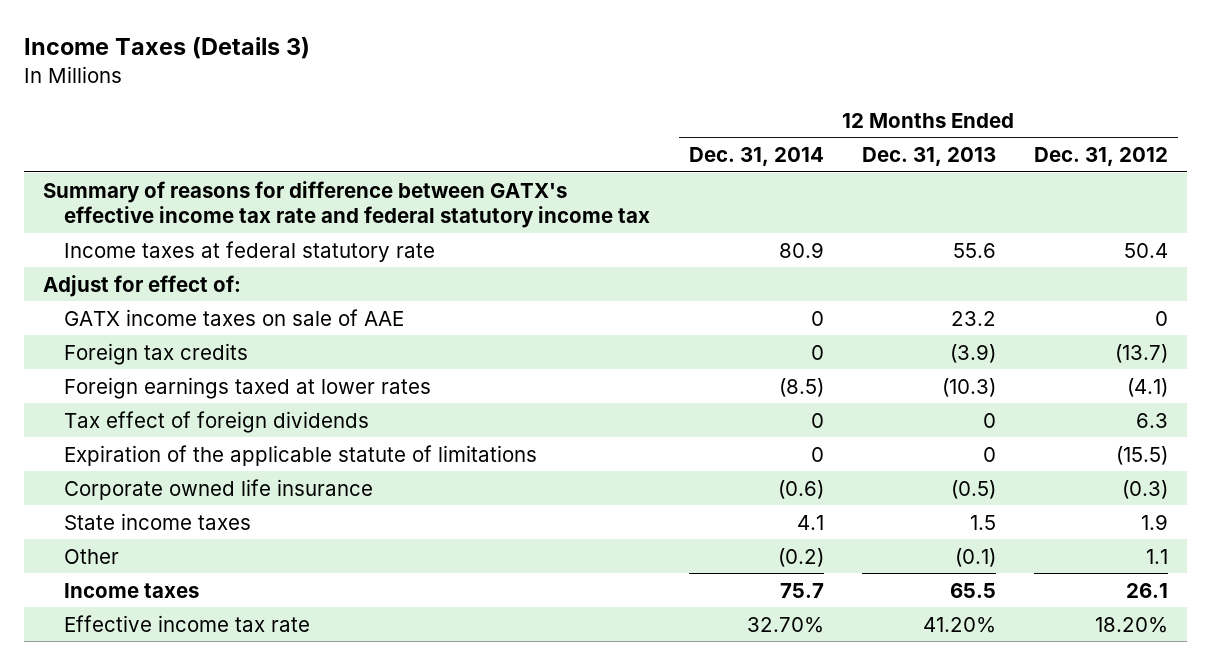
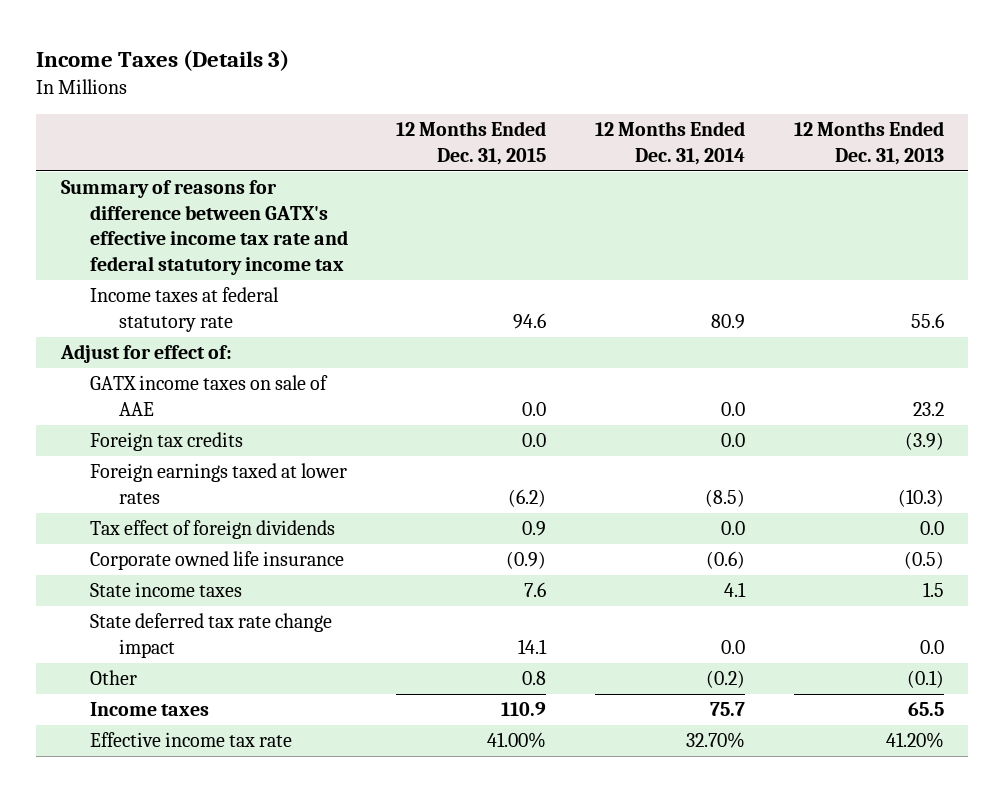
- | 12 Months Ended Dec. 31, 2014 | 12 Months Ended Dec. 31, 2013 | 12 Months Ended Dec. 31, 2012
+ | 12 Months Ended Dec. 31, 2015 | 12 Months Ended Dec. 31, 2014 | 12 Months Ended Dec. 31, 2013
- GATX income taxes on sale of AAE | 0 | 23.2 | 0
- Foreign tax credits | 0 | (3.9) | (13.7)
+ GATX income taxes on sale of AAE | 0.0 | 0.0 | 23.2
+ Foreign tax credits | 0.0 | 0.0 | (3.9)
- Tax effect of foreign dividends | 0 | 0 | 6.3
- Expiration of the applicable statute of limitations | 0 | 0 | (15.5)
+ Tax effect of foreign dividends | 0.9 | 0.0 | 0.0
+ State deferred tax rate change impact | 14.1 | 0.0 | 0.0

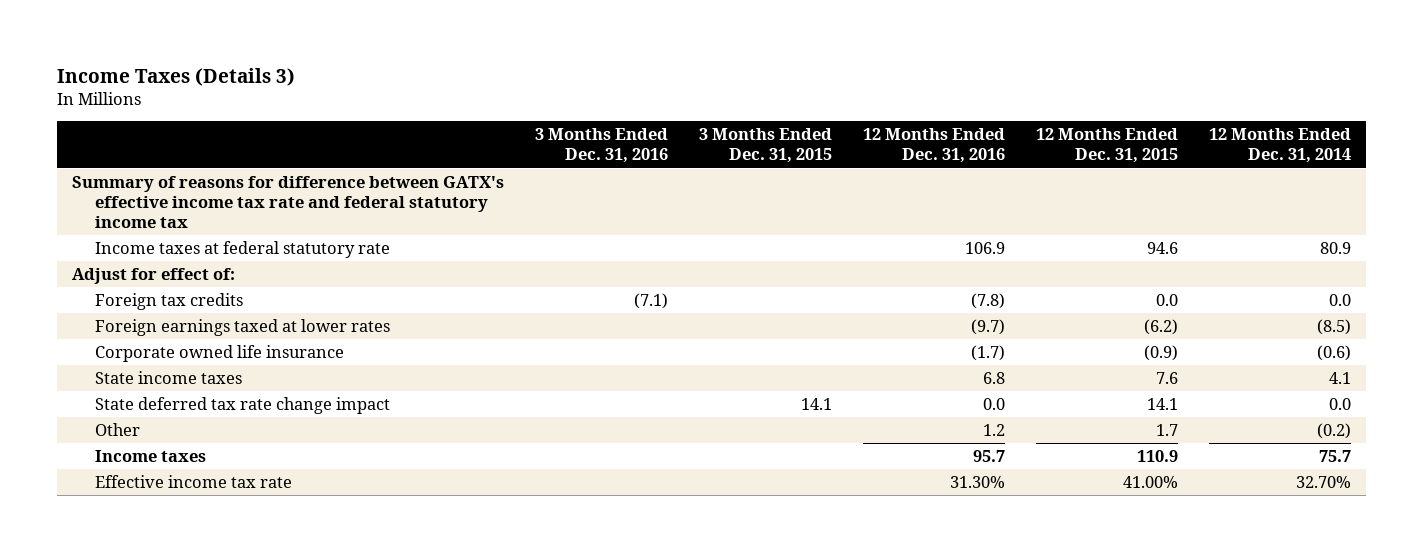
- | 12 Months Ended Dec. 31, 2015 | 12 Months Ended Dec. 31, 2014 | 12 Months Ended Dec. 31, 2013
+ | 3 Months Ended Dec. 31, 2016 | 3 Months Ended Dec. 31, 2015 | 12 Months Ended Dec. 31, 2016 | 12 Months Ended Dec. 31, 2015 | 12 Months Ended Dec. 31, 2014
- GATX income taxes on sale of AAE | 0.0 | 0.0 | 23.2
- Tax effect of foreign dividends | 0.9 | 0.0 | 0.0
- Other | 0.8 | (0.2) | (0.1)
+ Other | | | 1.2 | 1.7 | (0.2)

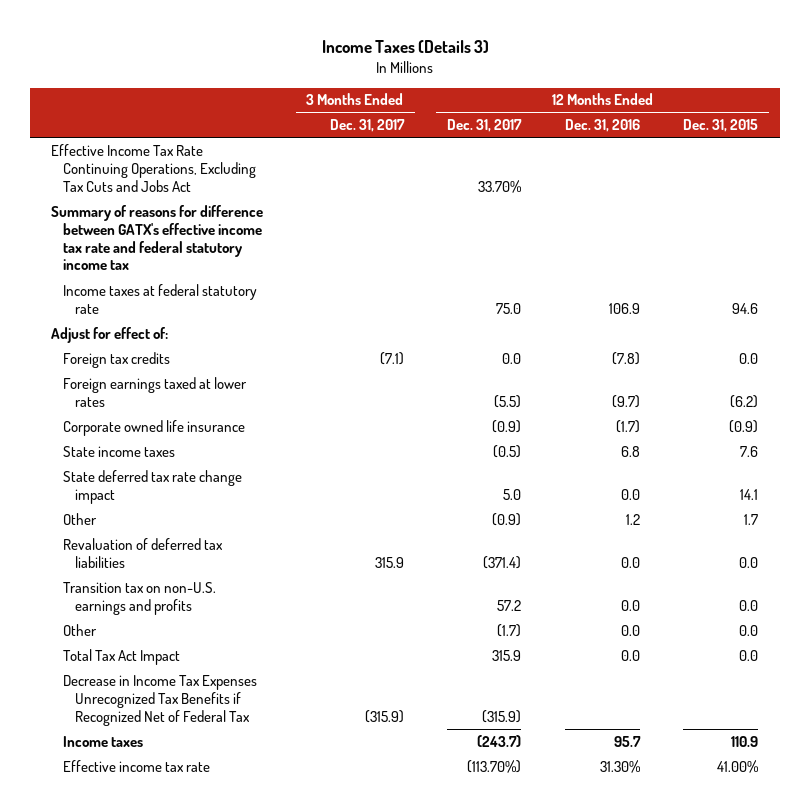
- | 3 Months Ended Dec. 31, 2016 | 3 Months Ended Dec. 31, 2015 | 12 Months Ended Dec. 31, 2016 | 12 Months Ended Dec. 31, 2015 | 12 Months Ended Dec. 31, 2014
+ | 3 Months Ended Dec. 31, 2017 | 12 Months Ended Dec. 31, 2017 | 12 Months Ended Dec. 31, 2016 | 12 Months Ended Dec. 31, 2015
+ Effective Income Tax Rate Continuing Operations, Excluding Tax Cuts and Jobs Act | | 33.70% | |
+ Revaluation of deferred tax liabilities | 315.9 | (371.4) | 0.0 | 0.0
+ Transition tax on non-U.S. earnings and profits | | 57.2 | 0.0 | 0.0
+ Other | | (1.7) | 0.0 | 0.0
+ Total Tax Act Impact | | 315.9 | 0.0 | 0.0
+ Decrease in Income Tax Expenses Unrecognized Tax Benefits if Recognized Net of Federal Tax | (315.9) | (315.9) | |

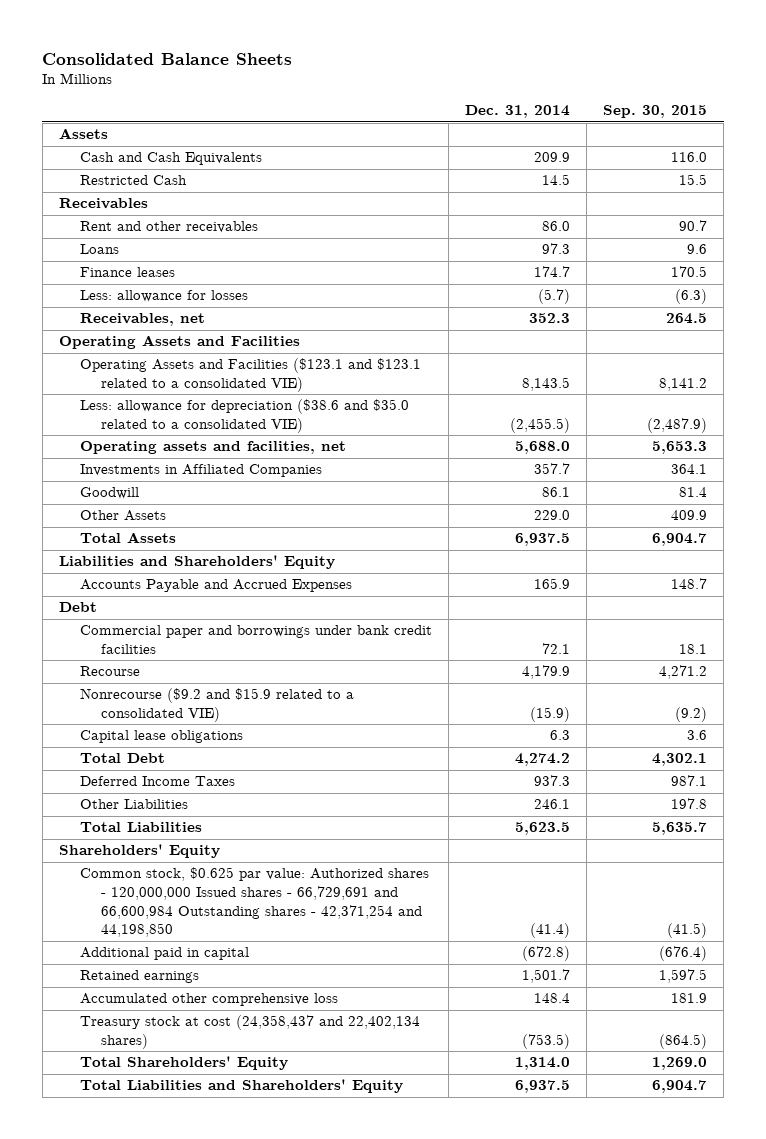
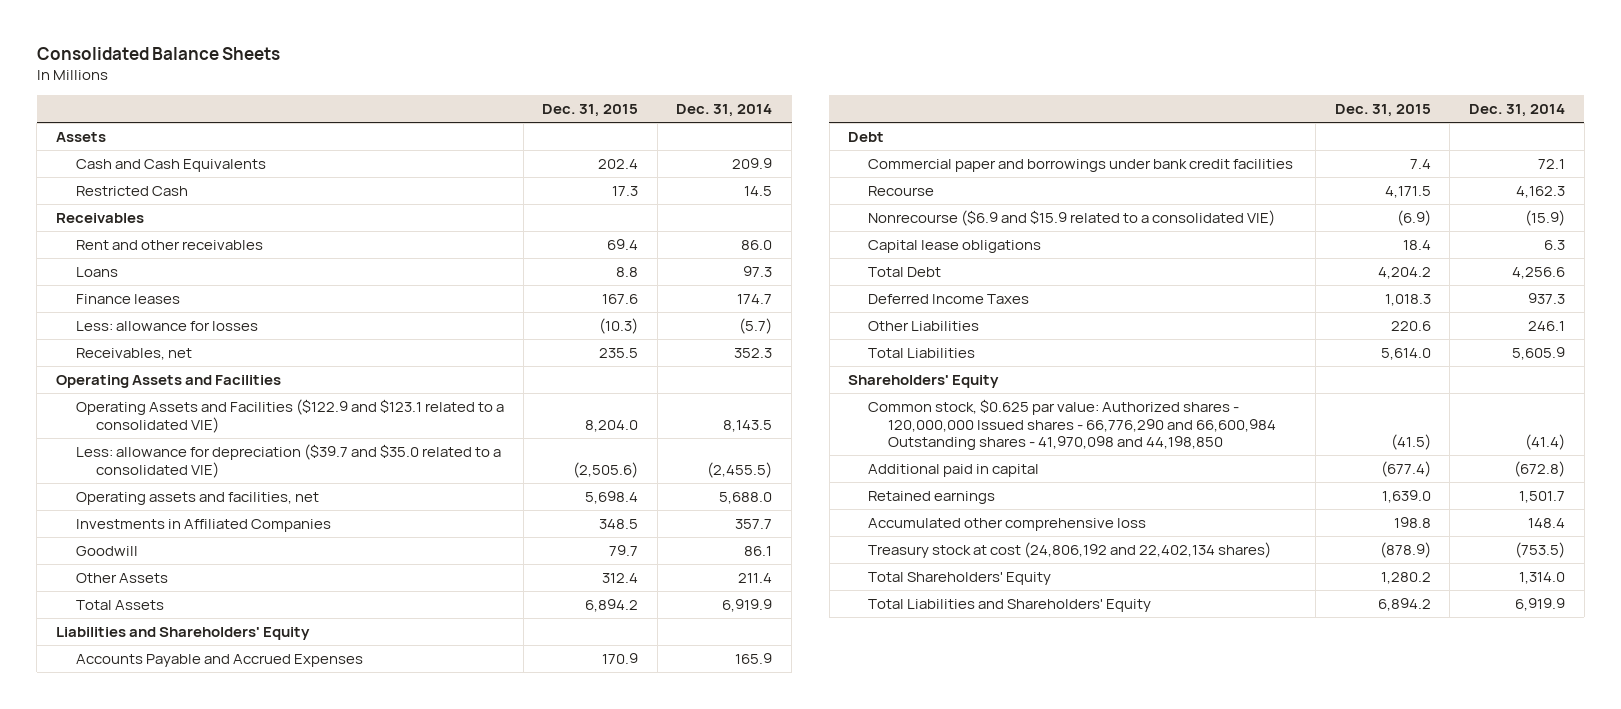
- | Dec. 31, 2014 | Sep. 30, 2015
+ | Dec. 31, 2015 | Dec. 31, 2014
- Operating Assets and Facilities ($123.1 and $123.1 related to a consolidated VIE) | 8,143.5 | 8,141.2
- Less: allowance for depreciation ($38.6 and $35.0 related to a consolidated VIE) | (2,455.5) | (2,487.9)
+ Operating Assets and Facilities ($122.9 and $123.1 related to a consolidated VIE) | 8,204.0 | 8,143.5
+ Less: allowance for depreciation ($39.7 and $35.0 related to a consolidated VIE) | (2,505.6) | (2,455.5)
- Other Assets | 229.0 | 409.9
- Total Assets | 6,937.5 | 6,904.7
+ Other Assets | 312.4 | 211.4
+ Total Assets | 6,894.2 | 6,919.9
- Recourse | 4,179.9 | 4,271.2
- Nonrecourse ($9.2 and $15.9 related to a consolidated VIE) | (15.9) | (9.2)
+ Recourse | 4,171.5 | 4,162.3
+ Nonrecourse ($6.9 and $15.9 related to a consolidated VIE) | (6.9) | (15.9)
- Total Debt | 4,274.2 | 4,302.1
+ Total Debt | 4,204.2 | 4,256.6
- Total Liabilities | 5,623.5 | 5,635.7
+ Total Liabilities | 5,614.0 | 5,605.9
- Common stock, $0.625 par value: Authorized shares - 120,000,000 Issued shares - 66,729,691 and 66,600,984 Outstanding shares - 42,371,254 and 44,198,850 | (41.4) | (41.5)
+ Common stock, $0.625 par value: Authorized shares - 120,000,000 Issued shares - 66,776,290 and 66,600,984 Outstanding shares - 41,970,098 and 44,198,850 | (41.5) | (41.4)
- Treasury stock at cost (24,358,437 and 22,402,134 shares) | (753.5) | (864.5)
+ Treasury stock at cost (24,806,192 and 22,402,134 shares) | (878.9) | (753.5)
- Total Liabilities and Shareholders' Equity | 6,937.5 | 6,904.7
+ Total Liabilities and Shareholders' Equity | 6,894.2 | 6,919.9

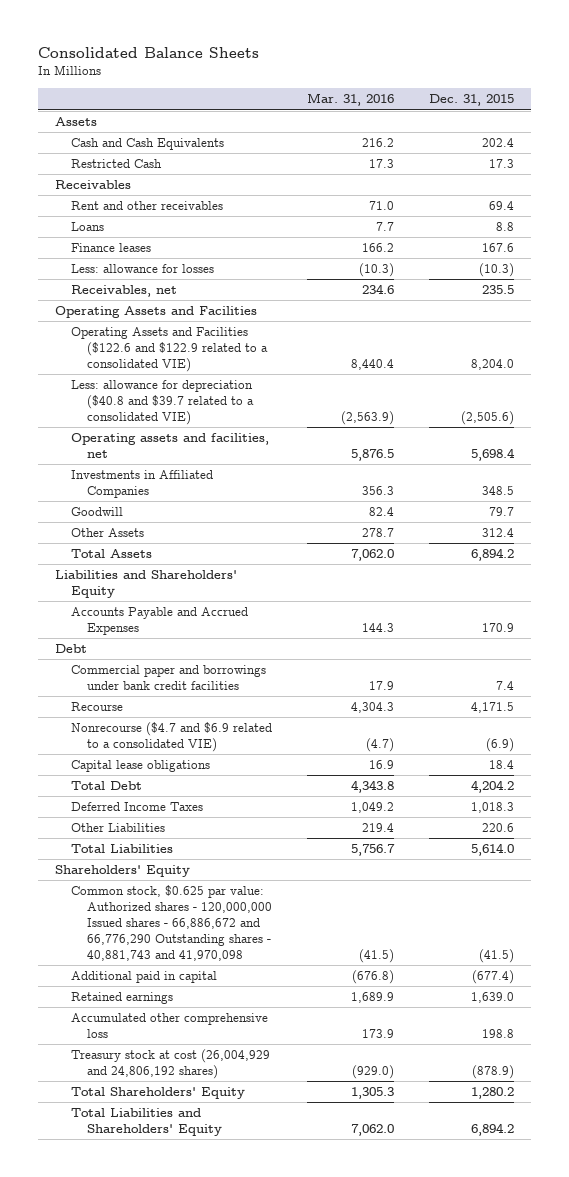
- | Dec. 31, 2015 | Dec. 31, 2014
+ | Mar. 31, 2016 | Dec. 31, 2015
- Operating Assets and Facilities ($122.9 and $123.1 related to a consolidated VIE) | 8,204.0 | 8,143.5
- Less: allowance for depreciation ($39.7 and $35.0 related to a consolidated VIE) | (2,505.6) | (2,455.5)
+ Operating Assets and Facilities ($122.6 and $122.9 related to a consolidated VIE) | 8,440.4 | 8,204.0
+ Less: allowance for depreciation ($40.8 and $39.7 related to a consolidated VIE) | (2,563.9) | (2,505.6)
- Nonrecourse ($6.9 and $15.9 related to a consolidated VIE) | (6.9) | (15.9)
+ Nonrecourse ($4.7 and $6.9 related to a consolidated VIE) | (4.7) | (6.9)
- Common stock, $0.625 par value: Authorized shares - 120,000,000 Issued shares - 66,776,290 and 66,600,984 Outstanding shares - 41,970,098 and 44,198,850 | (41.5) | (41.4)
+ Common stock, $0.625 par value: Authorized shares - 120,000,000 Issued shares - 66,886,672 and 66,776,290 Outstanding shares - 40,881,743 and 41,970,098 | (41.5) | (41.5)
- Treasury stock at cost (24,806,192 and 22,402,134 shares) | (878.9) | (753.5)
+ Treasury stock at cost (26,004,929 and 24,806,192 shares) | (929.0) | (878.9)

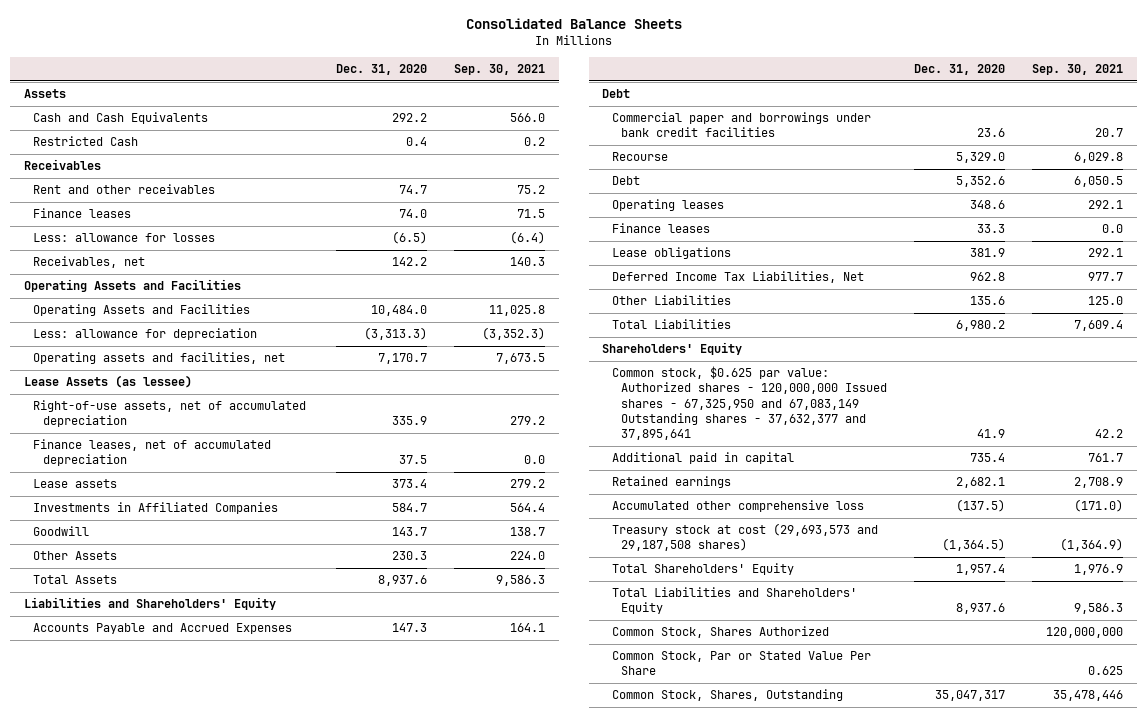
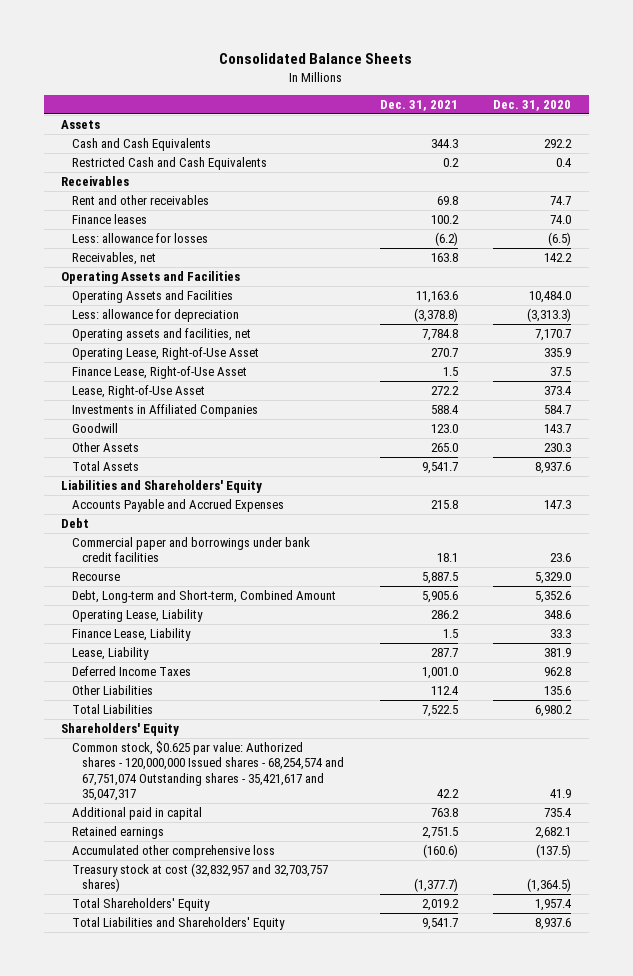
- | Dec. 31, 2020 | Sep. 30, 2021
+ | Dec. 31, 2021 | Dec. 31, 2020
- Restricted Cash | 0.4 | 0.2
+ Restricted Cash and Cash Equivalents | 0.2 | 0.4
- Lease Assets (as lessee)
- Right-of-use assets, net of accumulated depreciation | 335.9 | 279.2
- Finance leases, net of accumulated depreciation | 37.5 | 0.0
- Lease assets | 373.4 | 279.2
+ Operating Lease, Right-of-Use Asset | 270.7 | 335.9
+ Finance Lease, Right-of-Use Asset | 1.5 | 37.5
+ Lease, Right-of-Use Asset | 272.2 | 373.4
- Debt | 5,352.6 | 6,050.5
- Operating leases | 348.6 | 292.1
- Finance leases | 33.3 | 0.0
- Lease obligations | 381.9 | 292.1
- Deferred Income Tax Liabilities, Net | 962.8 | 977.7
+ Debt, Long-term and Short-term, Combined Amount | 5,905.6 | 5,352.6
+ Operating Lease, Liability | 286.2 | 348.6
+ Finance Lease, Liability | 1.5 | 33.3
+ Lease, Liability | 287.7 | 381.9
+ Deferred Income Taxes | 1,001.0 | 962.8
- Common stock, $0.625 par value: Authorized shares - 120,000,000 Issued shares - 67,325,950 and 67,083,149 Outstanding shares - 37,632,377 and 37,895,641 | 41.9 | 42.2
+ Common stock, $0.625 par value: Authorized shares - 120,000,000 Issued shares - 68,254,574 and 67,751,074 Outstanding shares - 35,421,617 and 35,047,317 | 42.2 | 41.9
- Treasury stock at cost (29,693,573 and 29,187,508 shares) | (1,364.5) | (1,364.9)
+ Treasury stock at cost (32,832,957 and 32,703,757 shares) | (1,377.7) | (1,364.5)
- Common Stock, Shares Authorized | | 120,000,000
- Common Stock, Par or Stated Value Per Share | | 0.625
- Common Stock, Shares, Outstanding | 35,047,317 | 35,478,446

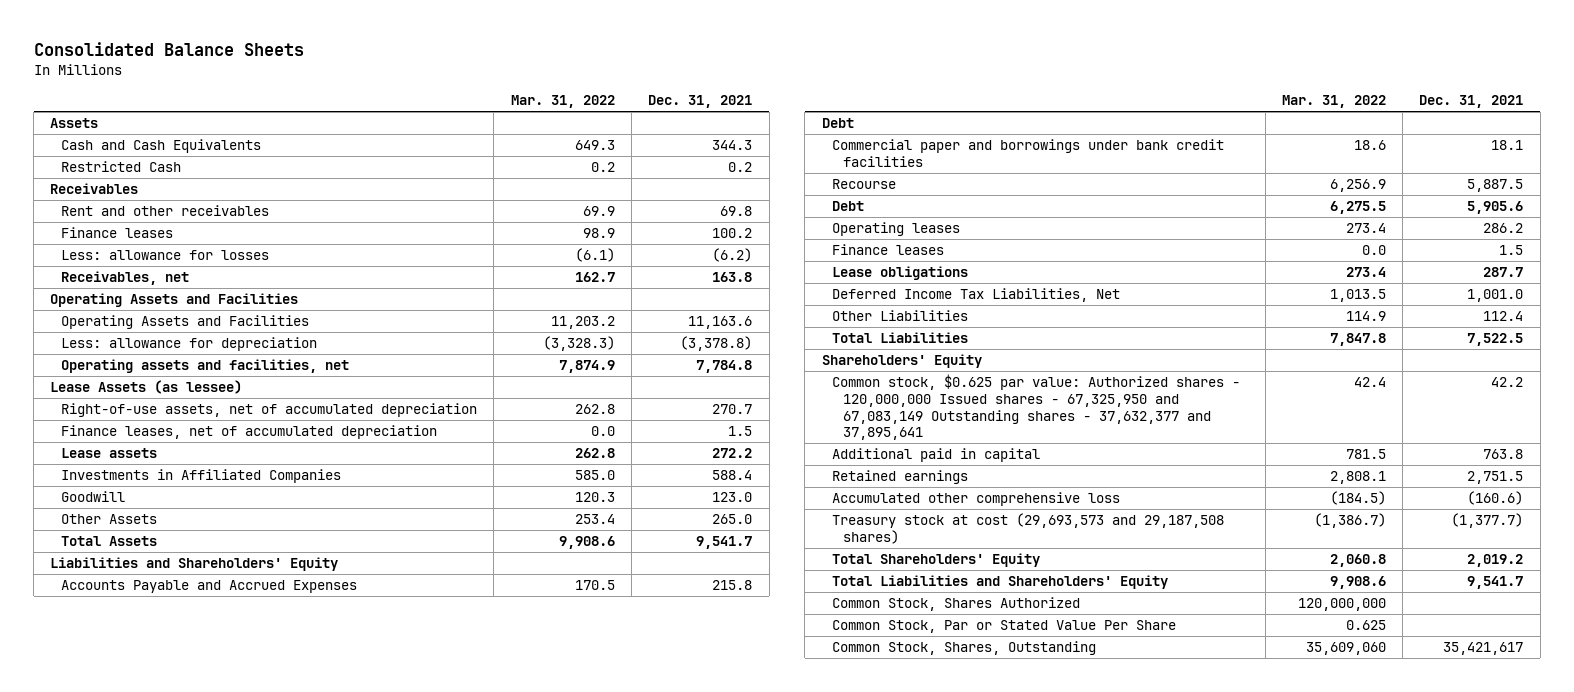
- | Dec. 31, 2021 | Dec. 31, 2020
+ | Mar. 31, 2022 | Dec. 31, 2021
- Restricted Cash and Cash Equivalents | 0.2 | 0.4
+ Restricted Cash | 0.2 | 0.2
- Operating Lease, Right-of-Use Asset | 270.7 | 335.9
- Finance Lease, Right-of-Use Asset | 1.5 | 37.5
- Lease, Right-of-Use Asset | 272.2 | 373.4
+ Lease Assets (as lessee)
+ Right-of-use assets, net of accumulated depreciation | 262.8 | 270.7
+ Finance leases, net of accumulated depreciation | 0.0 | 1.5
+ Lease assets | 262.8 | 272.2
- Debt, Long-term and Short-term, Combined Amount | 5,905.6 | 5,352.6
- Operating Lease, Liability | 286.2 | 348.6
- Finance Lease, Liability | 1.5 | 33.3
- Lease, Liability | 287.7 | 381.9
- Deferred Income Taxes | 1,001.0 | 962.8
+ Debt | 6,275.5 | 5,905.6
+ Operating leases | 273.4 | 286.2
+ Finance leases | 0.0 | 1.5
+ Lease obligations | 273.4 | 287.7
+ Deferred Income Tax Liabilities, Net | 1,013.5 | 1,001.0
- Common stock, $0.625 par value: Authorized shares - 120,000,000 Issued shares - 68,254,574 and 67,751,074 Outstanding shares - 35,421,617 and 35,047,317 | 42.2 | 41.9
+ Common stock, $0.625 par value: Authorized shares - 120,000,000 Issued shares - 67,325,950 and 67,083,149 Outstanding shares - 37,632,377 and 37,895,641 | 42.4 | 42.2
- Treasury stock at cost (32,832,957 and 32,703,757 shares) | (1,377.7) | (1,364.5)
+ Treasury stock at cost (29,693,573 and 29,187,508 shares) | (1,386.7) | (1,377.7)
+ Common Stock, Shares Authorized | 120,000,000 |
+ Common Stock, Par or Stated Value Per Share | 0.625 |
+ Common Stock, Shares, Outstanding | 35,609,060 | 35,421,617

